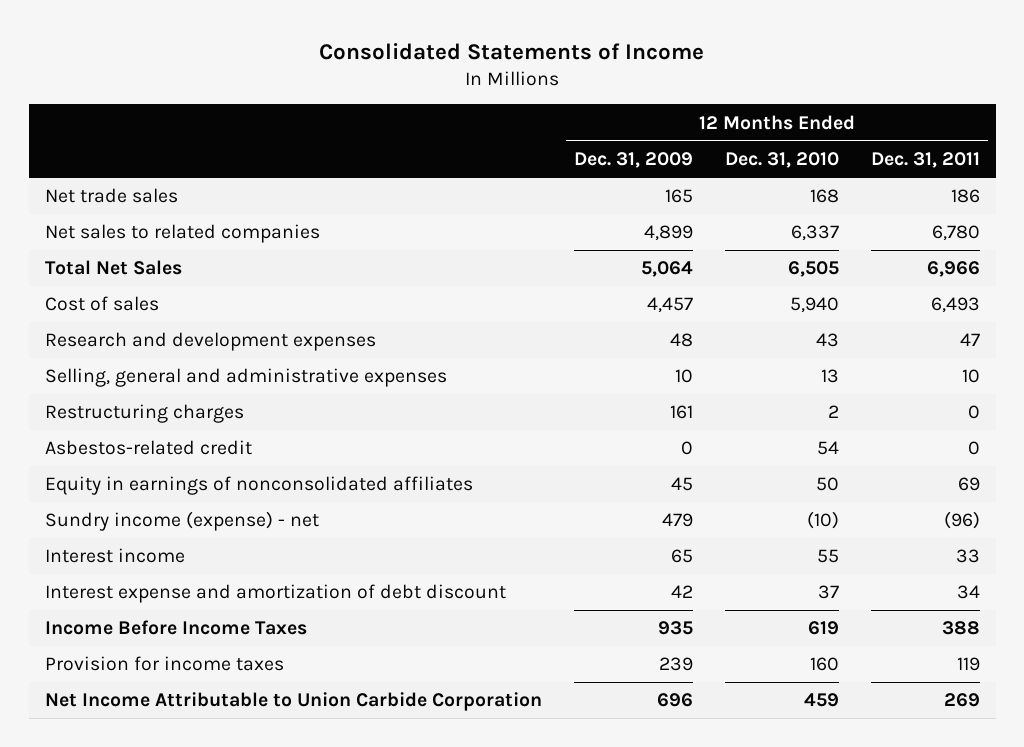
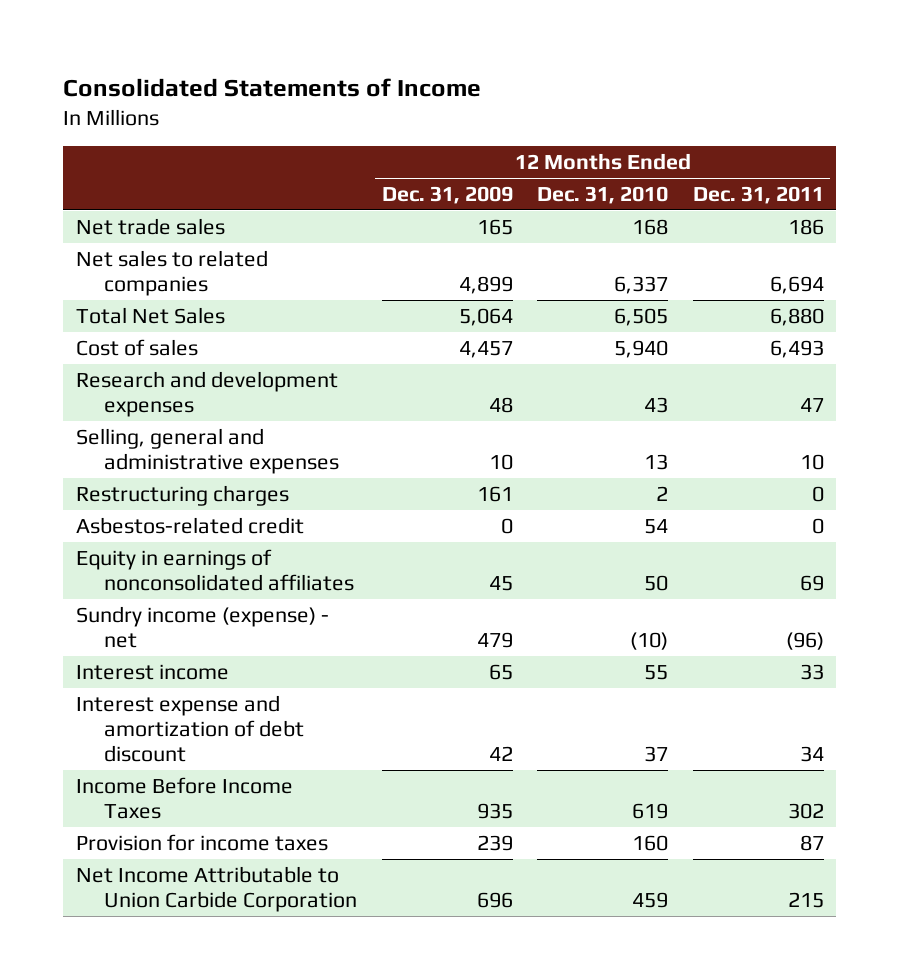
- Net sales to related companies | 4,899 | 6,337 | 6,780
- Total Net Sales | 5,064 | 6,505 | 6,966
+ Net sales to related companies | 4,899 | 6,337 | 6,694
+ Total Net Sales | 5,064 | 6,505 | 6,880
- Income Before Income Taxes | 935 | 619 | 388
- Provision for income taxes | 239 | 160 | 119
- Net Income Attributable to Union Carbide Corporation | 696 | 459 | 269
+ Income Before Income Taxes | 935 | 619 | 302
+ Provision for income taxes | 239 | 160 | 87
+ Net Income Attributable to Union Carbide Corporation | 696 | 459 | 215

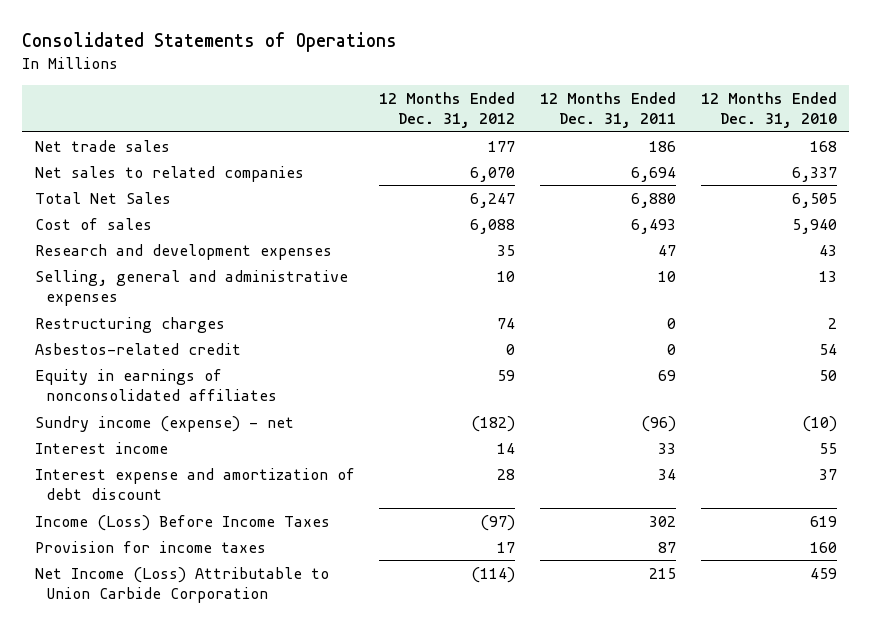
- Consolidated Statements of Income
+ Consolidated Statements of Operations
- | 12 Months Ended Dec. 31, 2009 | 12 Months Ended Dec. 31, 2010 | 12 Months Ended Dec. 31, 2011
+ | 12 Months Ended Dec. 31, 2012 | 12 Months Ended Dec. 31, 2011 | 12 Months Ended Dec. 31, 2010
- Income Before Income Taxes | 935 | 619 | 302
+ Income (Loss) Before Income Taxes | (97) | 302 | 619
- Net Income Attributable to Union Carbide Corporation | 696 | 459 | 215
+ Net Income (Loss) Attributable to Union Carbide Corporation | (114) | 215 | 459

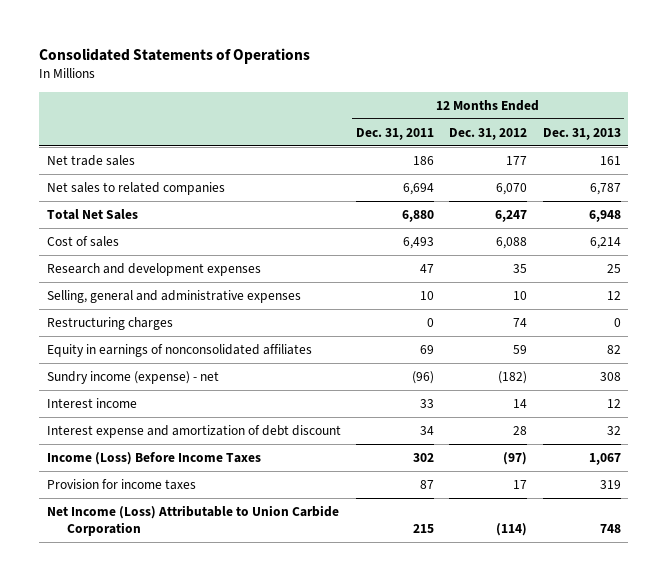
- | 12 Months Ended Dec. 31, 2012 | 12 Months Ended Dec. 31, 2011 | 12 Months Ended Dec. 31, 2010
+ | 12 Months Ended Dec. 31, 2011 | 12 Months Ended Dec. 31, 2012 | 12 Months Ended Dec. 31, 2013
- Asbestos-related credit | 0 | 0 | 54

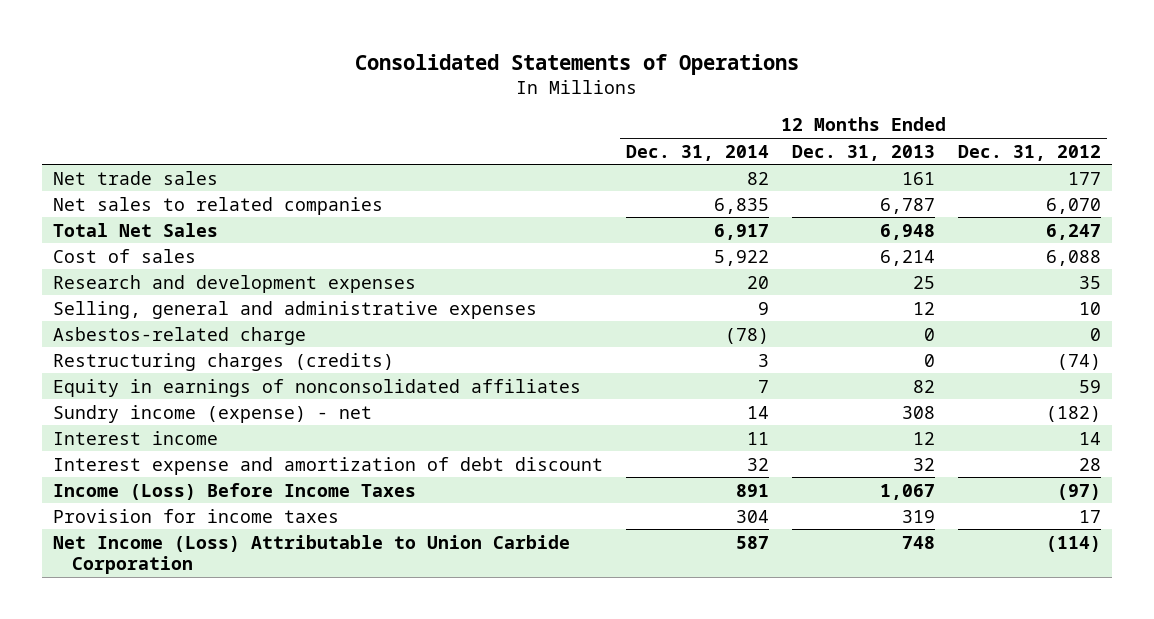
- | 12 Months Ended Dec. 31, 2011 | 12 Months Ended Dec. 31, 2012 | 12 Months Ended Dec. 31, 2013
+ | 12 Months Ended Dec. 31, 2014 | 12 Months Ended Dec. 31, 2013 | 12 Months Ended Dec. 31, 2012
- Restructuring charges | 0 | 74 | 0
+ Asbestos-related charge | (78) | 0 | 0
+ Restructuring charges (credits) | 3 | 0 | (74)

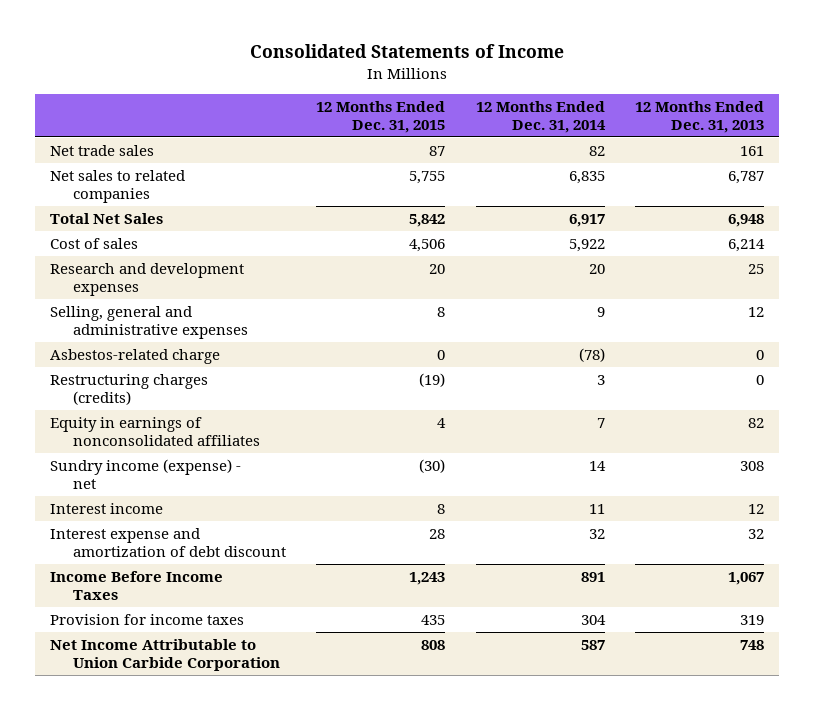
- Consolidated Statements of Operations
+ Consolidated Statements of Income
- | 12 Months Ended Dec. 31, 2014 | 12 Months Ended Dec. 31, 2013 | 12 Months Ended Dec. 31, 2012
+ | 12 Months Ended Dec. 31, 2015 | 12 Months Ended Dec. 31, 2014 | 12 Months Ended Dec. 31, 2013
- Income (Loss) Before Income Taxes | 891 | 1,067 | (97)
+ Income Before Income Taxes | 1,243 | 891 | 1,067
- Net Income (Loss) Attributable to Union Carbide Corporation | 587 | 748 | (114)
+ Net Income Attributable to Union Carbide Corporation | 808 | 587 | 748

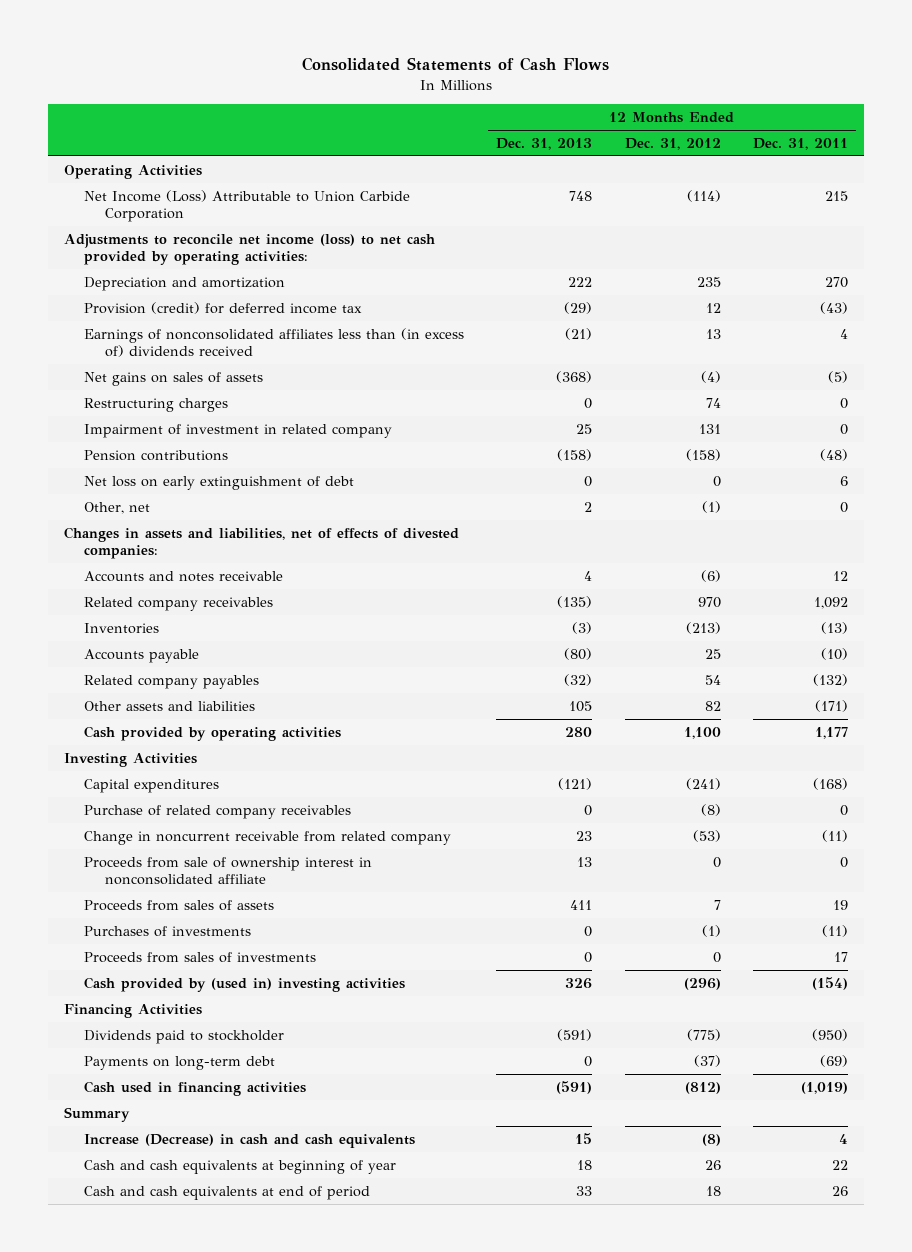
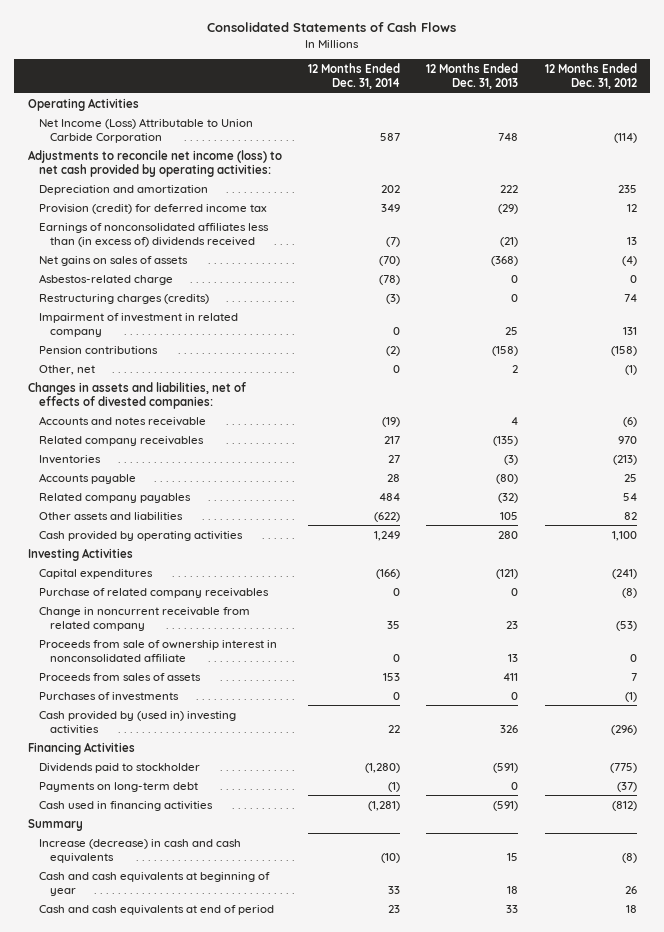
- | 12 Months Ended Dec. 31, 2013 | 12 Months Ended Dec. 31, 2012 | 12 Months Ended Dec. 31, 2011
+ | 12 Months Ended Dec. 31, 2014 | 12 Months Ended Dec. 31, 2013 | 12 Months Ended Dec. 31, 2012
- Restructuring charges | 0 | 74 | 0
+ Asbestos-related charge | (78) | 0 | 0
+ Restructuring charges (credits) | (3) | 0 | 74
- Net loss on early extinguishment of debt | 0 | 0 | 6
- Proceeds from sales of investments | 0 | 0 | 17
- Increase (Decrease) in cash and cash equivalents | 15 | (8) | 4
+ Increase (decrease) in cash and cash equivalents | (10) | 15 | (8)

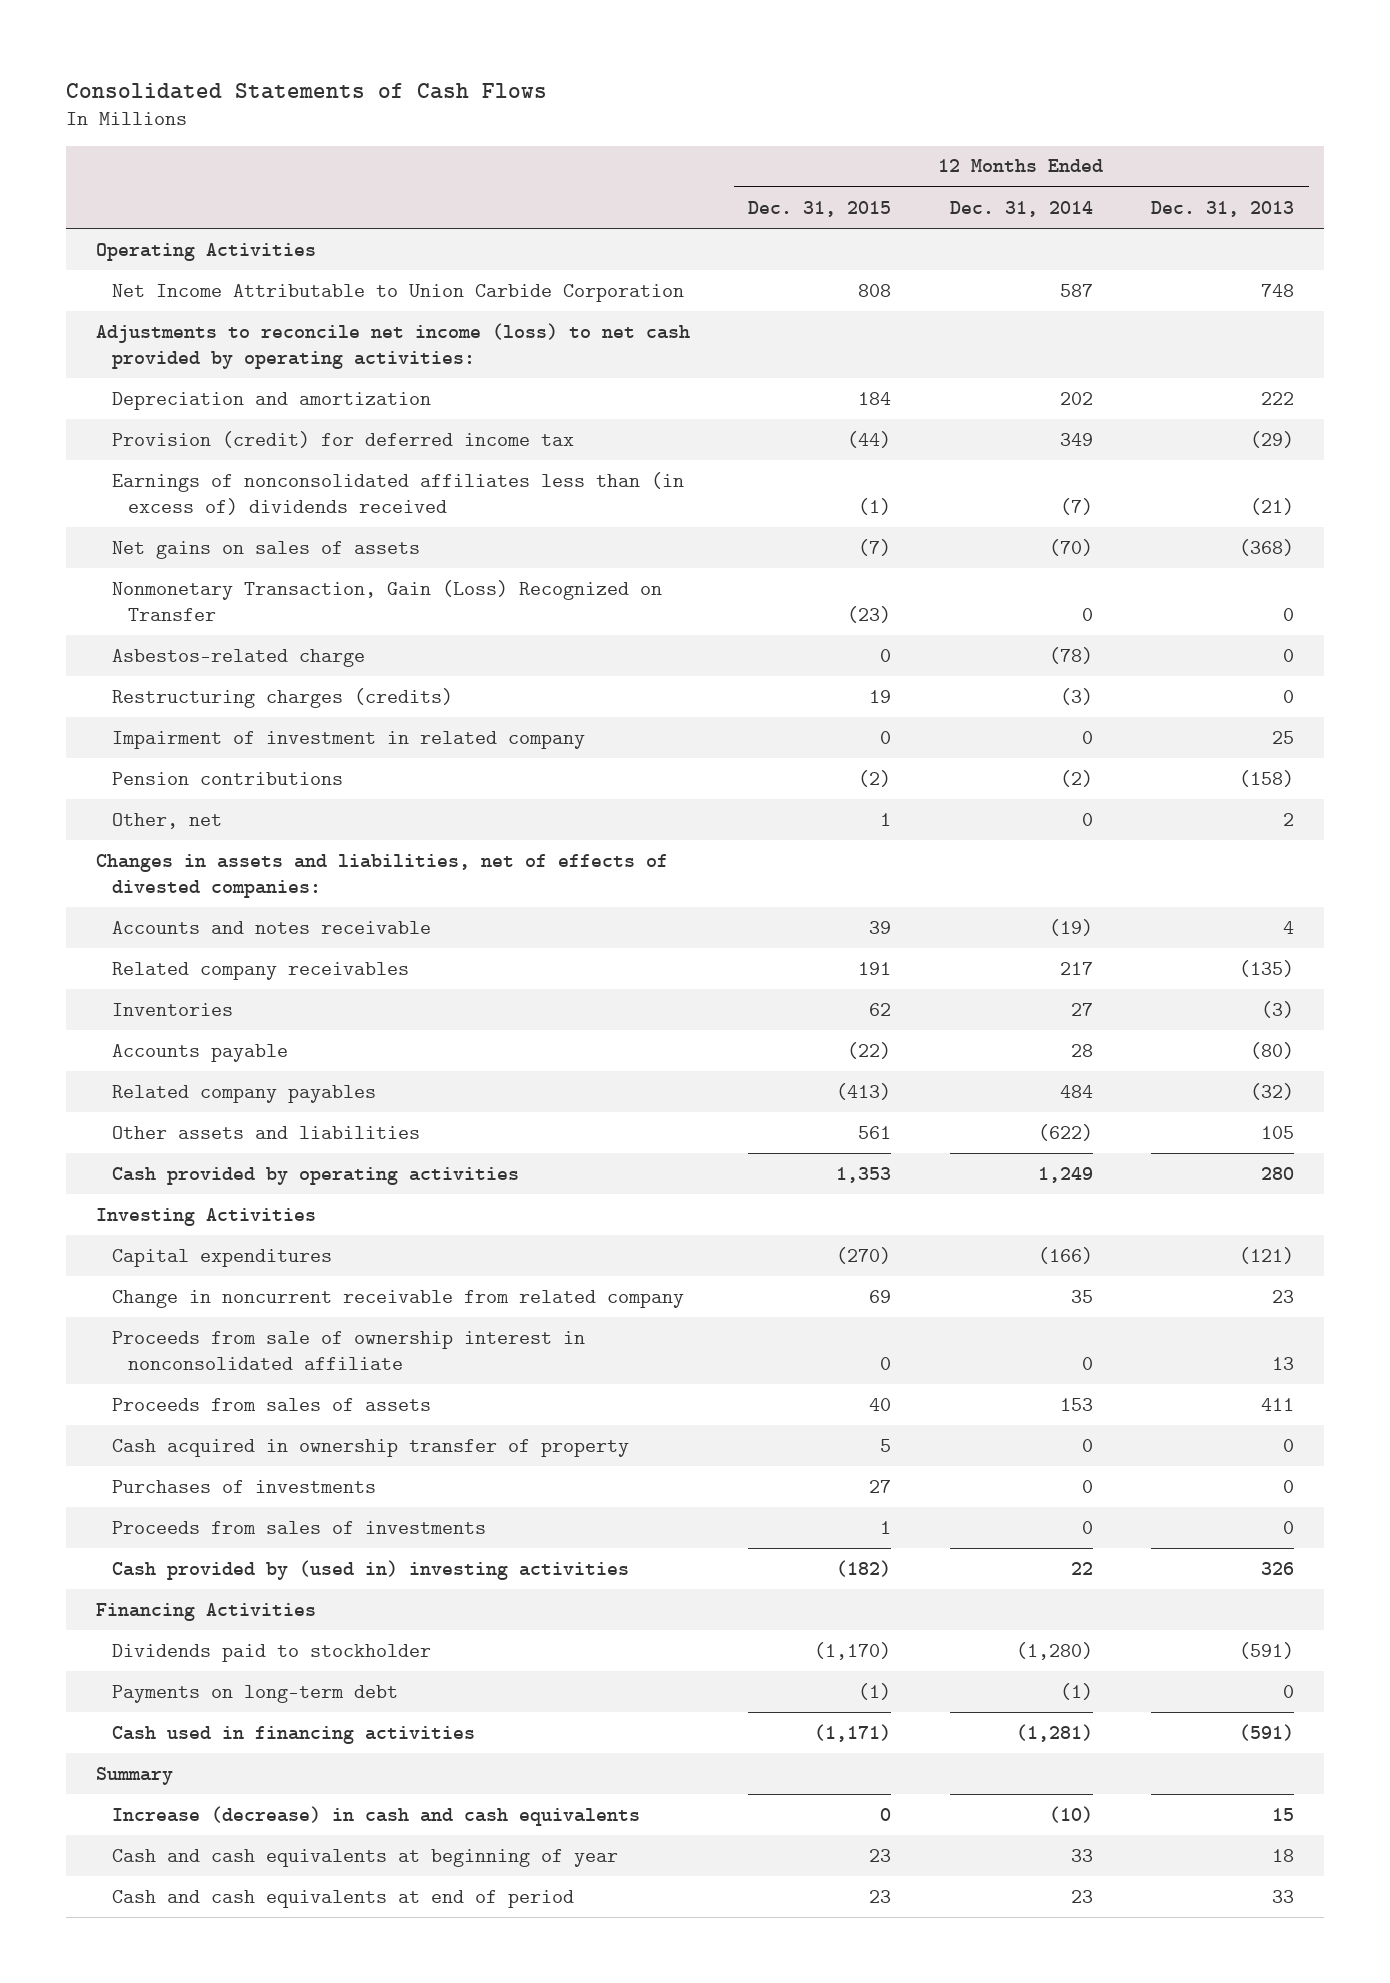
- | 12 Months Ended Dec. 31, 2014 | 12 Months Ended Dec. 31, 2013 | 12 Months Ended Dec. 31, 2012
+ | 12 Months Ended Dec. 31, 2015 | 12 Months Ended Dec. 31, 2014 | 12 Months Ended Dec. 31, 2013
- Net Income (Loss) Attributable to Union Carbide Corporation | 587 | 748 | (114)
+ Net Income Attributable to Union Carbide Corporation | 808 | 587 | 748
+ Nonmonetary Transaction, Gain (Loss) Recognized on Transfer | (23) | 0 | 0
- Purchase of related company receivables | 0 | 0 | (8)
+ Cash acquired in ownership transfer of property | 5 | 0 | 0
+ Proceeds from sales of investments | 1 | 0 | 0

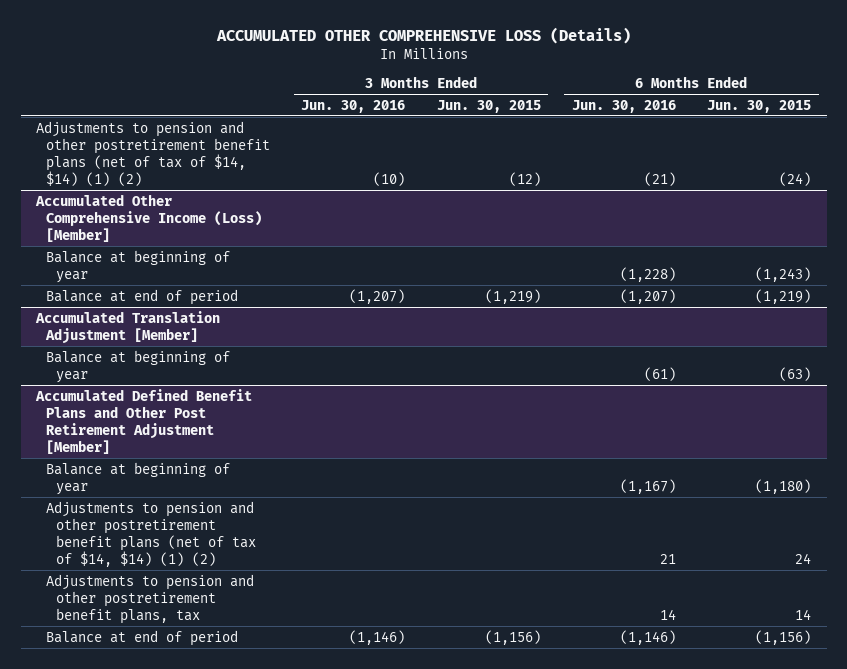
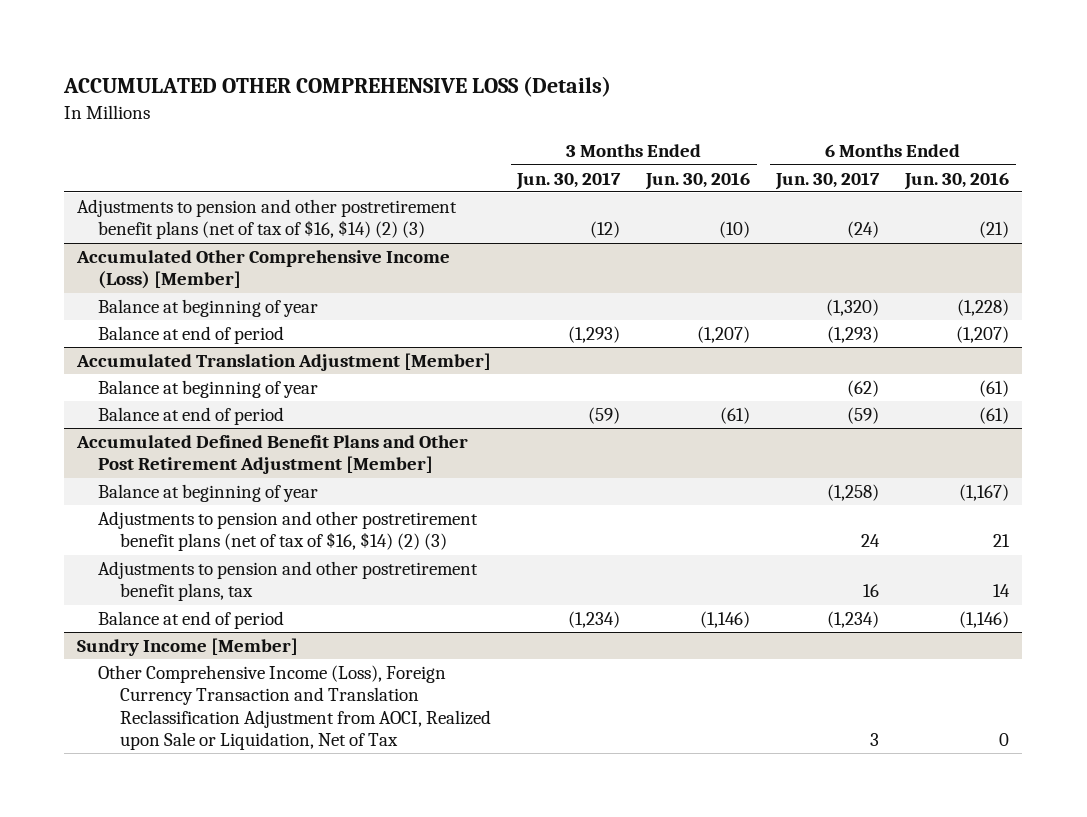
- | 3 Months Ended Jun. 30, 2016 | 3 Months Ended Jun. 30, 2015 | 6 Months Ended Jun. 30, 2016 | 6 Months Ended Jun. 30, 2015
+ | 3 Months Ended Jun. 30, 2017 | 3 Months Ended Jun. 30, 2016 | 6 Months Ended Jun. 30, 2017 | 6 Months Ended Jun. 30, 2016
- Adjustments to pension and other postretirement benefit plans (net of tax of $14, $14) (1) (2) | (10) | (12) | (21) | (24)
+ Adjustments to pension and other postretirement benefit plans (net of tax of $16, $14) (2) (3) | (12) | (10) | (24) | (21)
@ Accumulated Translation Adjustment [Member]
+ Balance at end of period | (59) | (61) | (59) | (61)
@ Accumulated Defined Benefit Plans and Other Post Retirement Adjustment [Member]
- Adjustments to pension and other postretirement benefit plans (net of tax of $14, $14) (1) (2) | | | 21 | 24
+ Adjustments to pension and other postretirement benefit plans (net of tax of $16, $14) (2) (3) | | | 24 | 21
+ Sundry Income [Member]
+ Other Comprehensive Income (Loss), Foreign Currency Transaction and Translation Reclassification Adjustment from AOCI, Realized upon Sale or Liquidation, Net of Tax | | | 3 | 0

